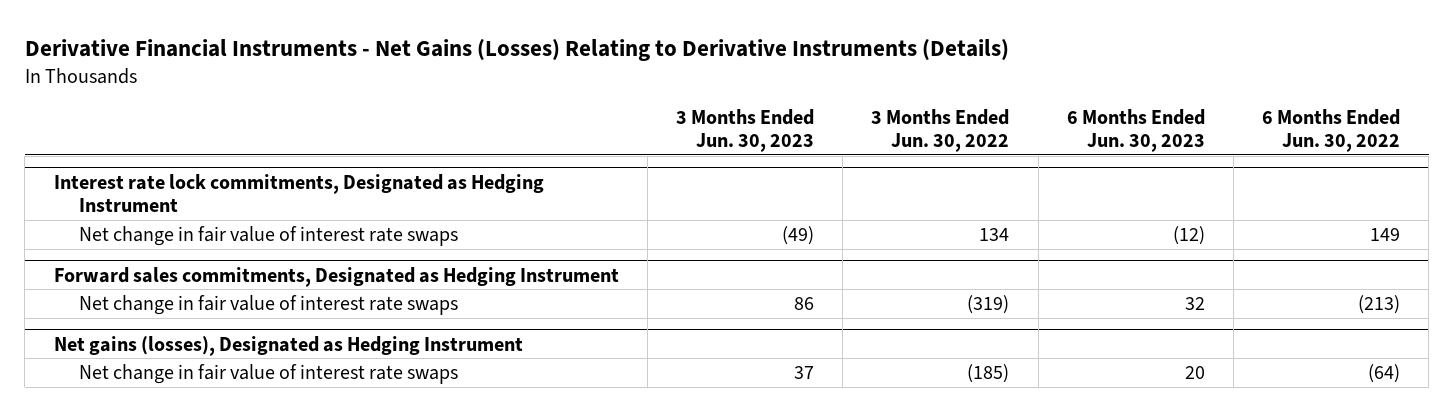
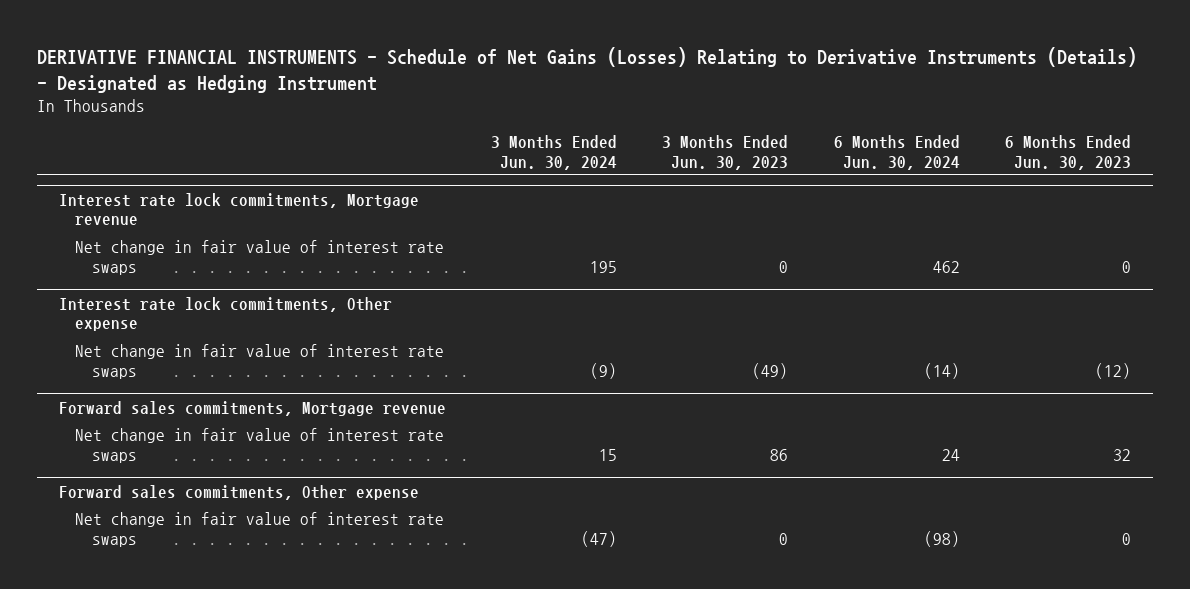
- Derivative Financial Instruments - Net Gains (Losses) Relating to Derivative Instruments (Details)
+ DERIVATIVE FINANCIAL INSTRUMENTS - Schedule of Net Gains (Losses) Relating to Derivative Instruments (Details) - Designated as Hedging Instrument
- | 3 Months Ended Jun. 30, 2023 | 3 Months Ended Jun. 30, 2022 | 6 Months Ended Jun. 30, 2023 | 6 Months Ended Jun. 30, 2022
+ | 3 Months Ended Jun. 30, 2024 | 3 Months Ended Jun. 30, 2023 | 6 Months Ended Jun. 30, 2024 | 6 Months Ended Jun. 30, 2023
- Interest rate lock commitments, Designated as Hedging Instrument
+ Interest rate lock commitments, Mortgage revenue
+ Net change in fair value of interest rate swaps | 195 | 0 | 462 | 0
+ Interest rate lock commitments, Other expense
- Forward sales commitments, Designated as Hedging Instrument
+ Forward sales commitments, Mortgage revenue
- Net gains (losses), Designated as Hedging Instrument
- Net change in fair value of interest rate swaps | 37 | (185) | 20 | (64)
+ Forward sales commitments, Other expense
+ Net change in fair value of interest rate swaps | (47) | 0 | (98) | 0

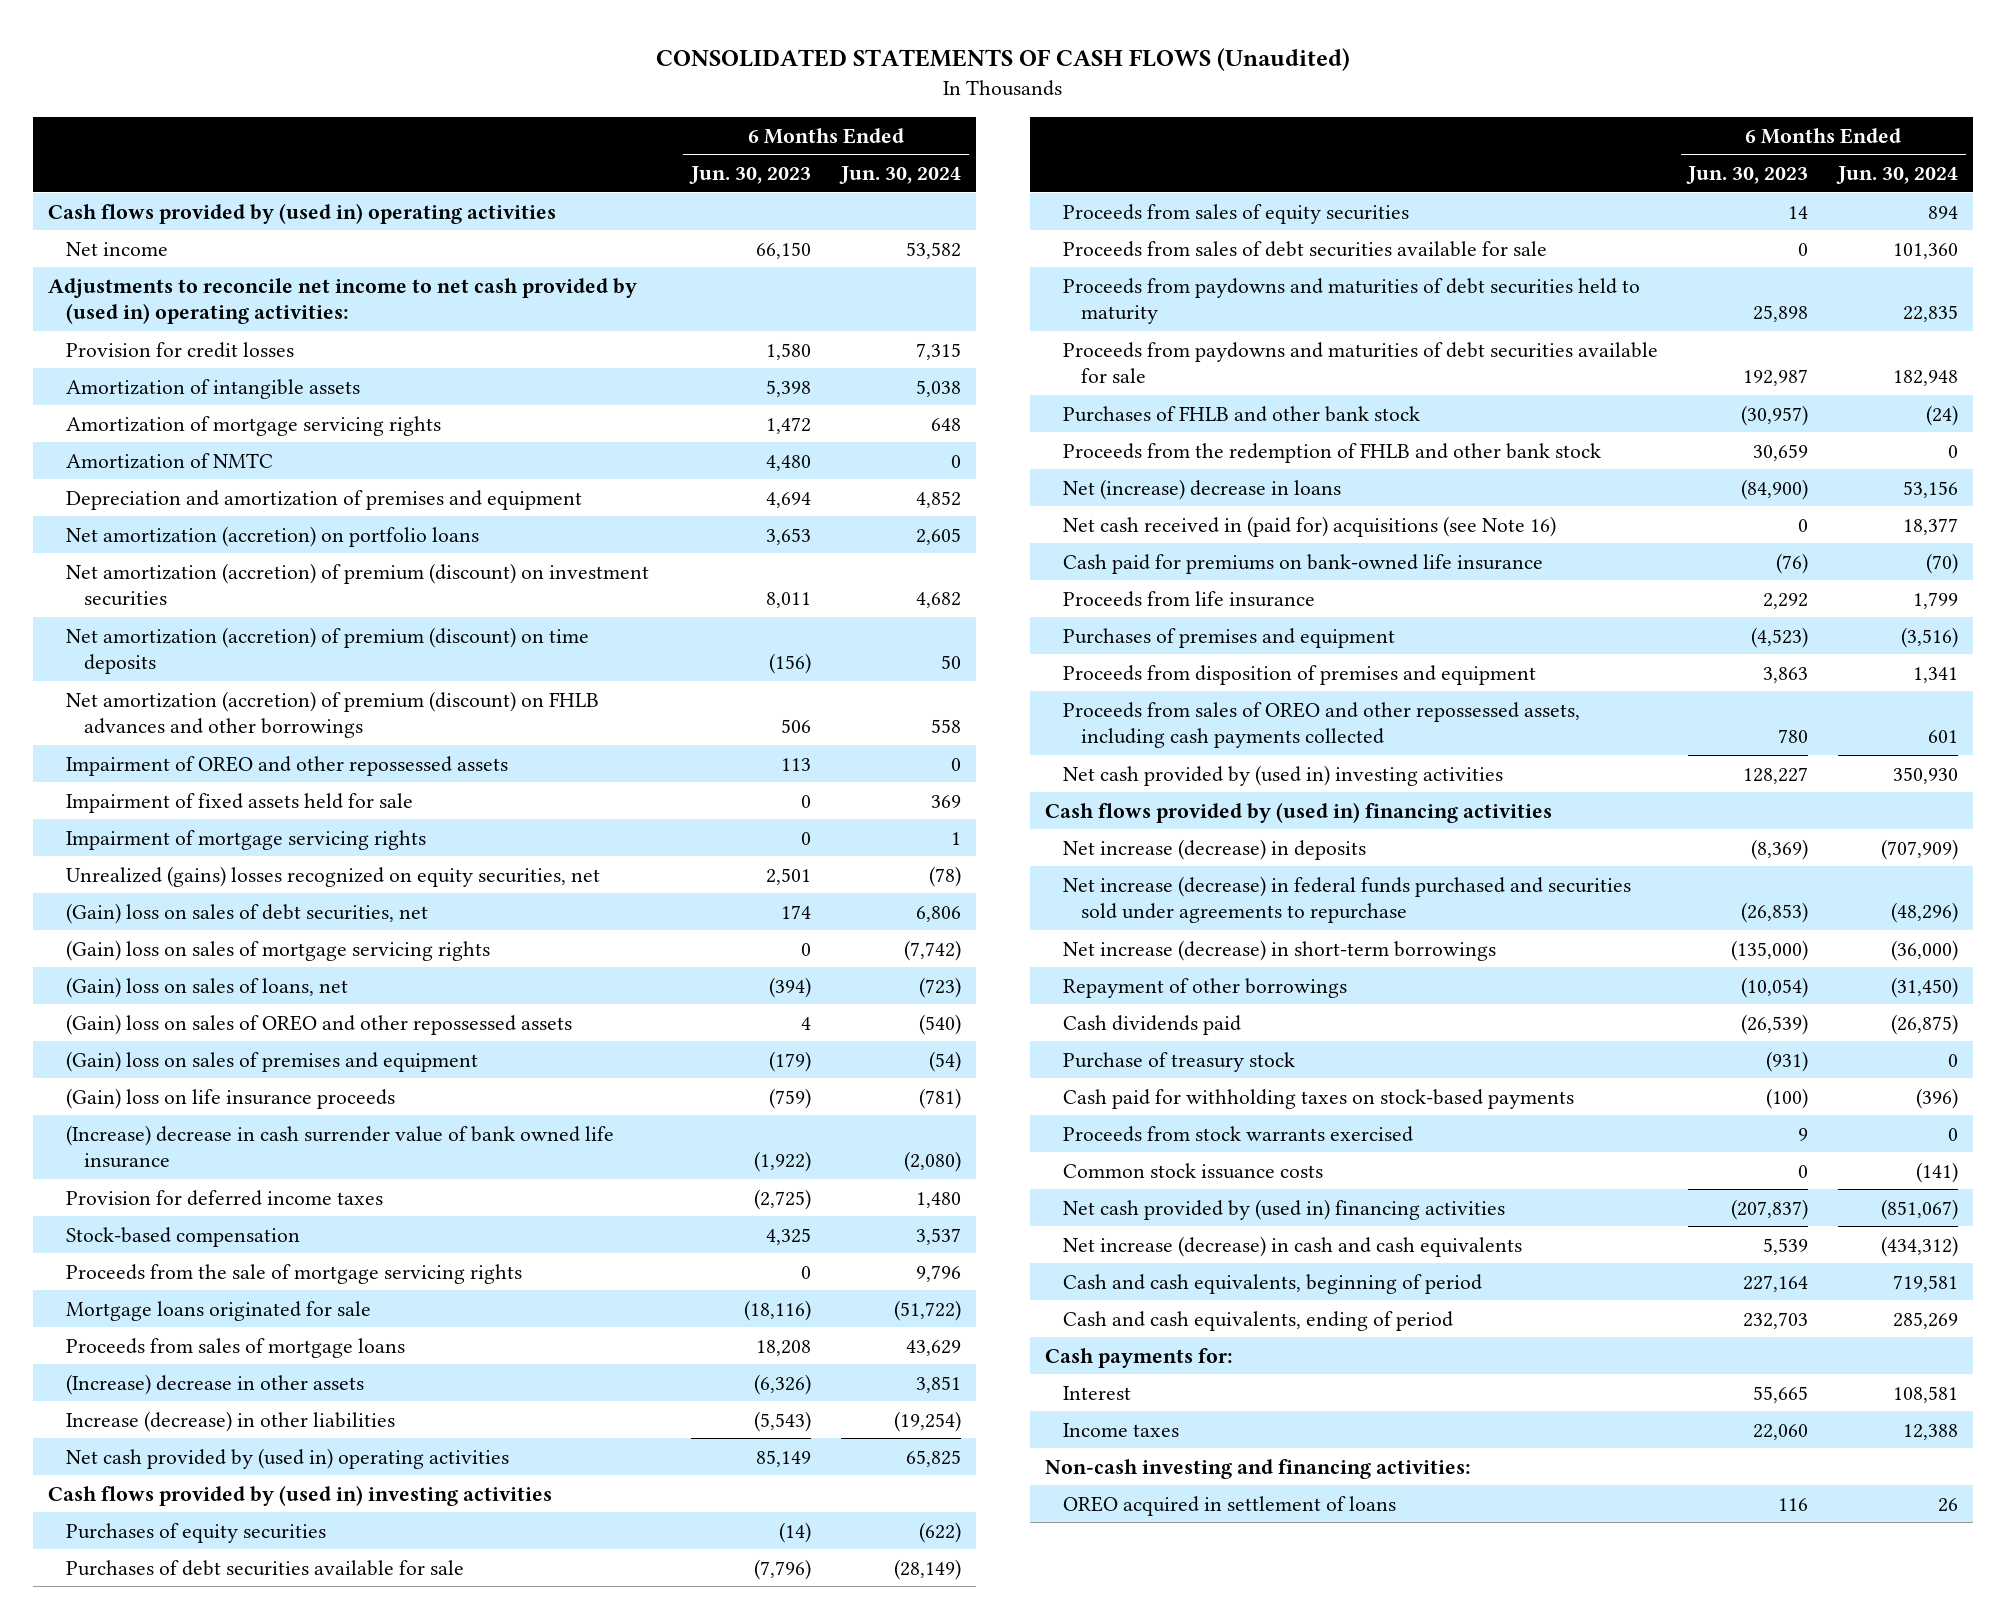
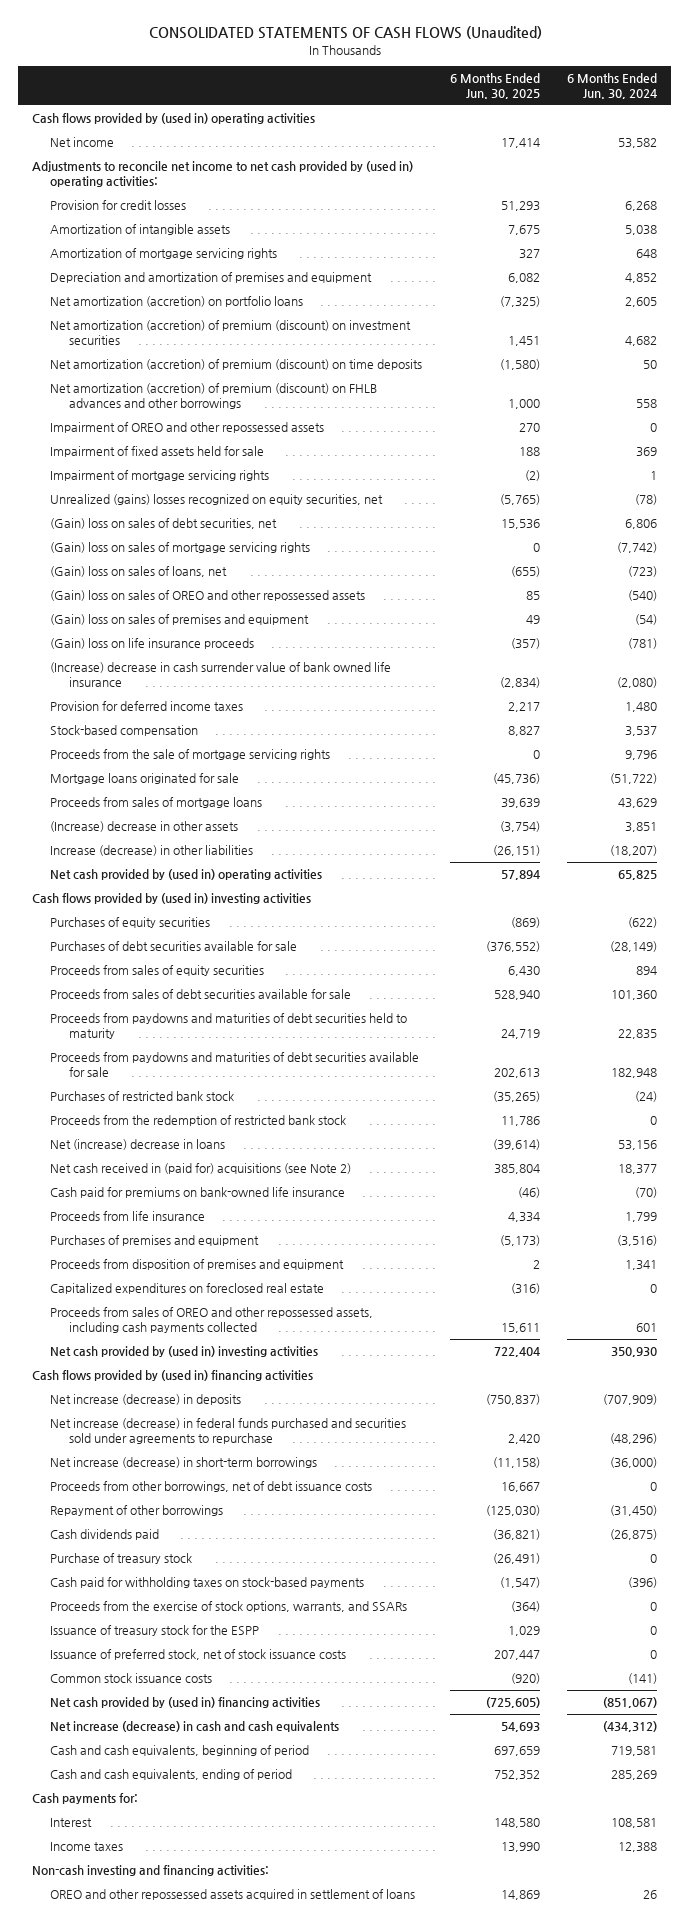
- | 6 Months Ended Jun. 30, 2023 | 6 Months Ended Jun. 30, 2024
+ | 6 Months Ended Jun. 30, 2025 | 6 Months Ended Jun. 30, 2024
- Provision for credit losses | 1,580 | 7,315
+ Provision for credit losses | 51,293 | 6,268
- Amortization of NMTC | 4,480 | 0
- Increase (decrease) in other liabilities | (5,543) | (19,254)
+ Increase (decrease) in other liabilities | (26,151) | (18,207)
- Purchases of FHLB and other bank stock | (30,957) | (24)
- Proceeds from the redemption of FHLB and other bank stock | 30,659 | 0
+ Purchases of restricted bank stock | (35,265) | (24)
+ Proceeds from the redemption of restricted bank stock | 11,786 | 0
- Net cash received in (paid for) acquisitions (see Note 16) | 0 | 18,377
+ Net cash received in (paid for) acquisitions (see Note 2) | 385,804 | 18,377
+ Capitalized expenditures on foreclosed real estate | (316) | 0
+ Proceeds from other borrowings, net of debt issuance costs | 16,667 | 0
- Proceeds from stock warrants exercised | 9 | 0
+ Proceeds from the exercise of stock options, warrants, and SSARs | (364) | 0
+ Issuance of treasury stock for the ESPP | 1,029 | 0
+ Issuance of preferred stock, net of stock issuance costs | 207,447 | 0
- OREO acquired in settlement of loans | 116 | 26
+ OREO and other repossessed assets acquired in settlement of loans | 14,869 | 26

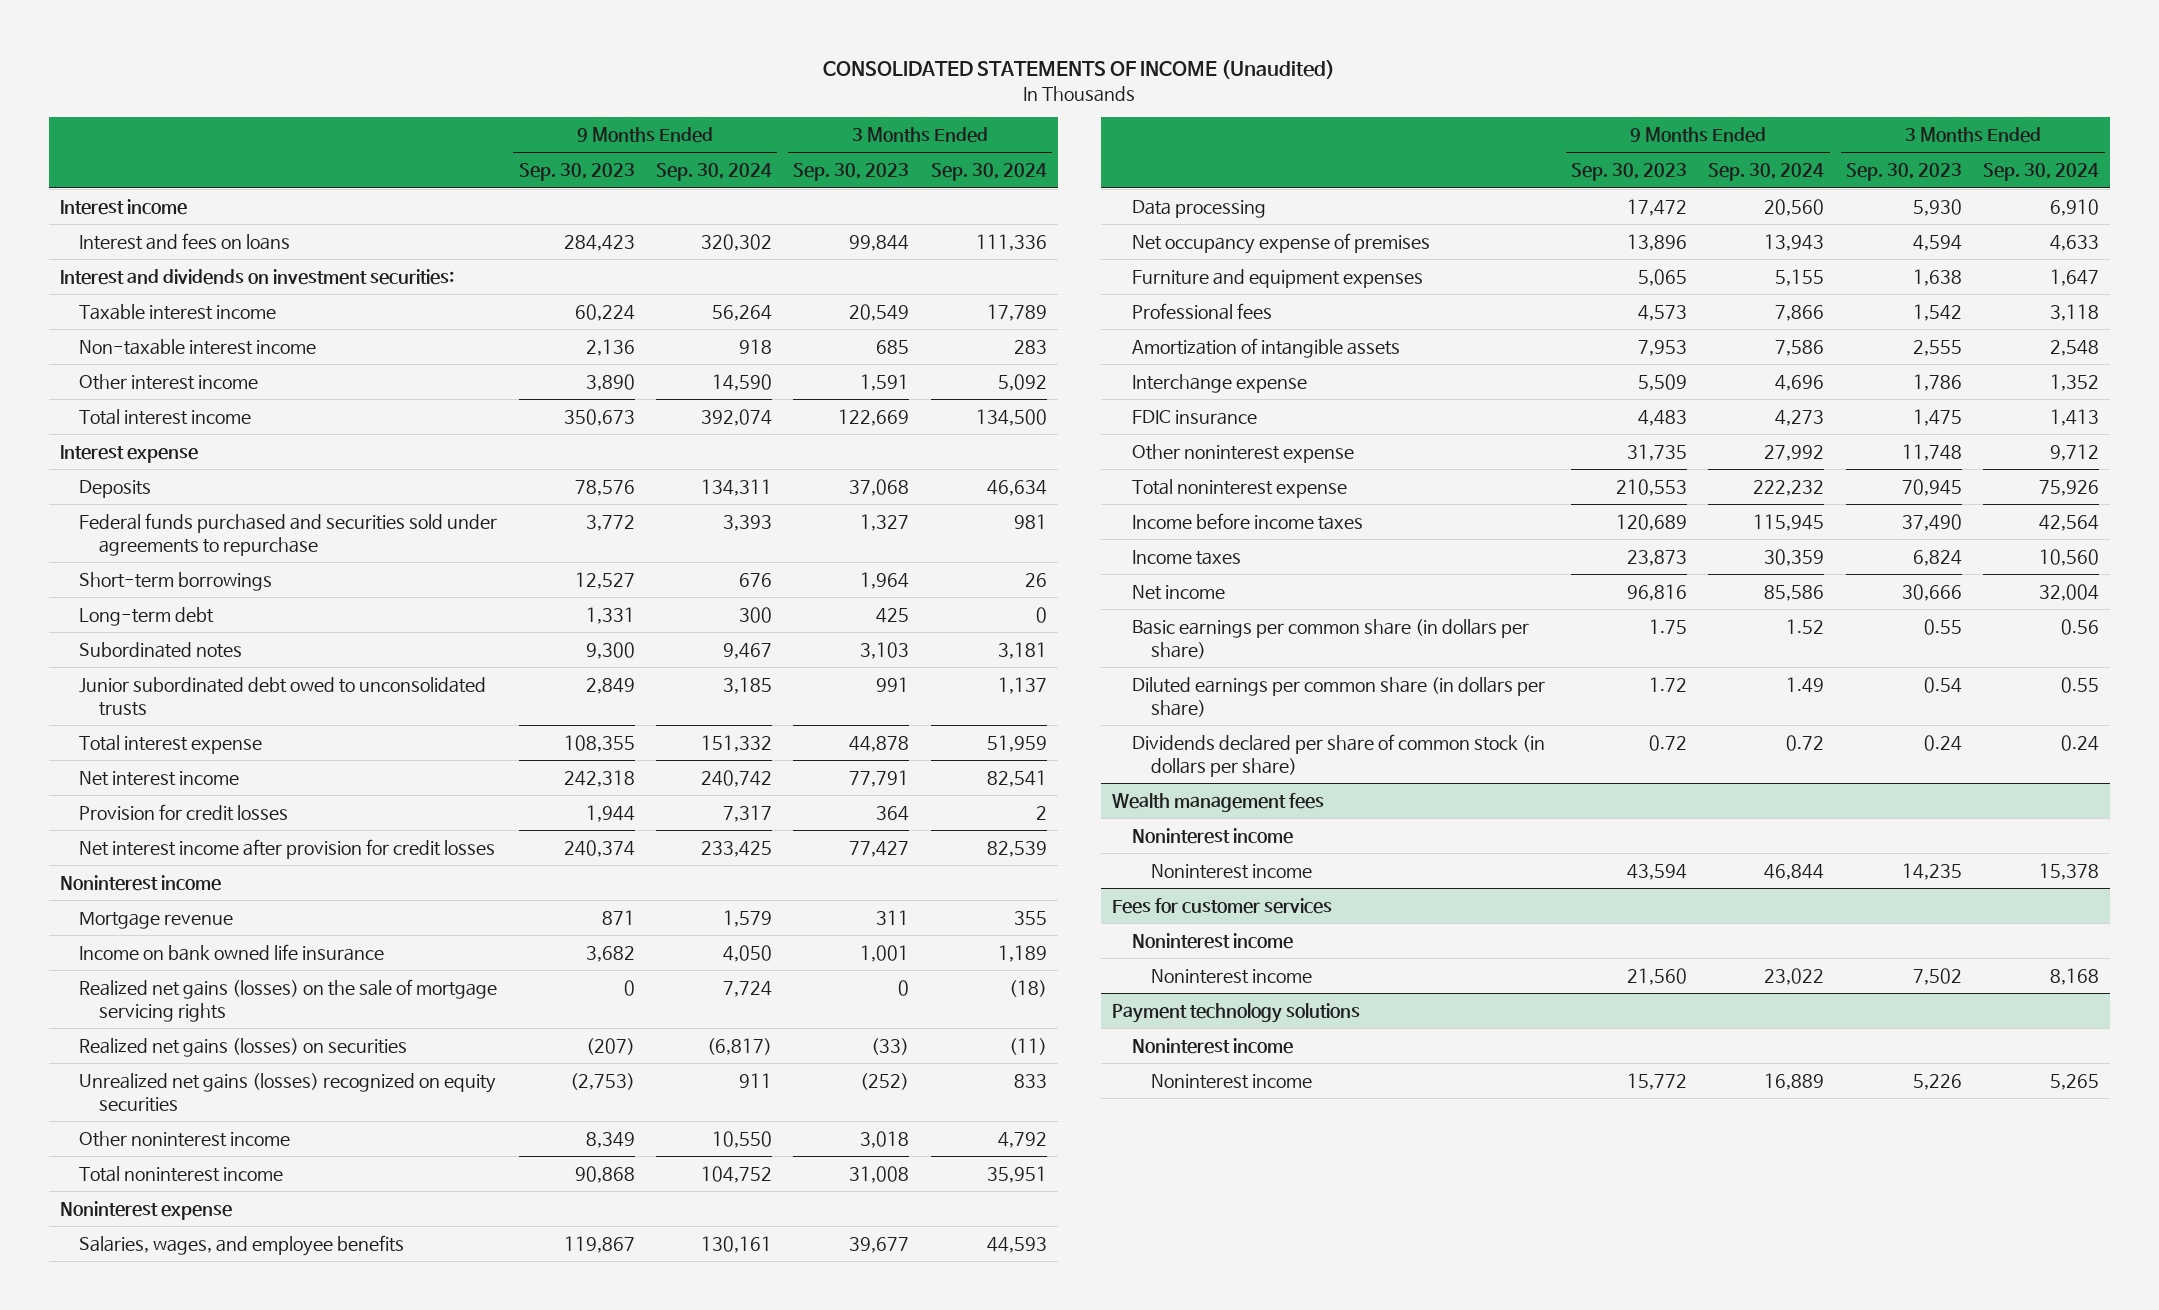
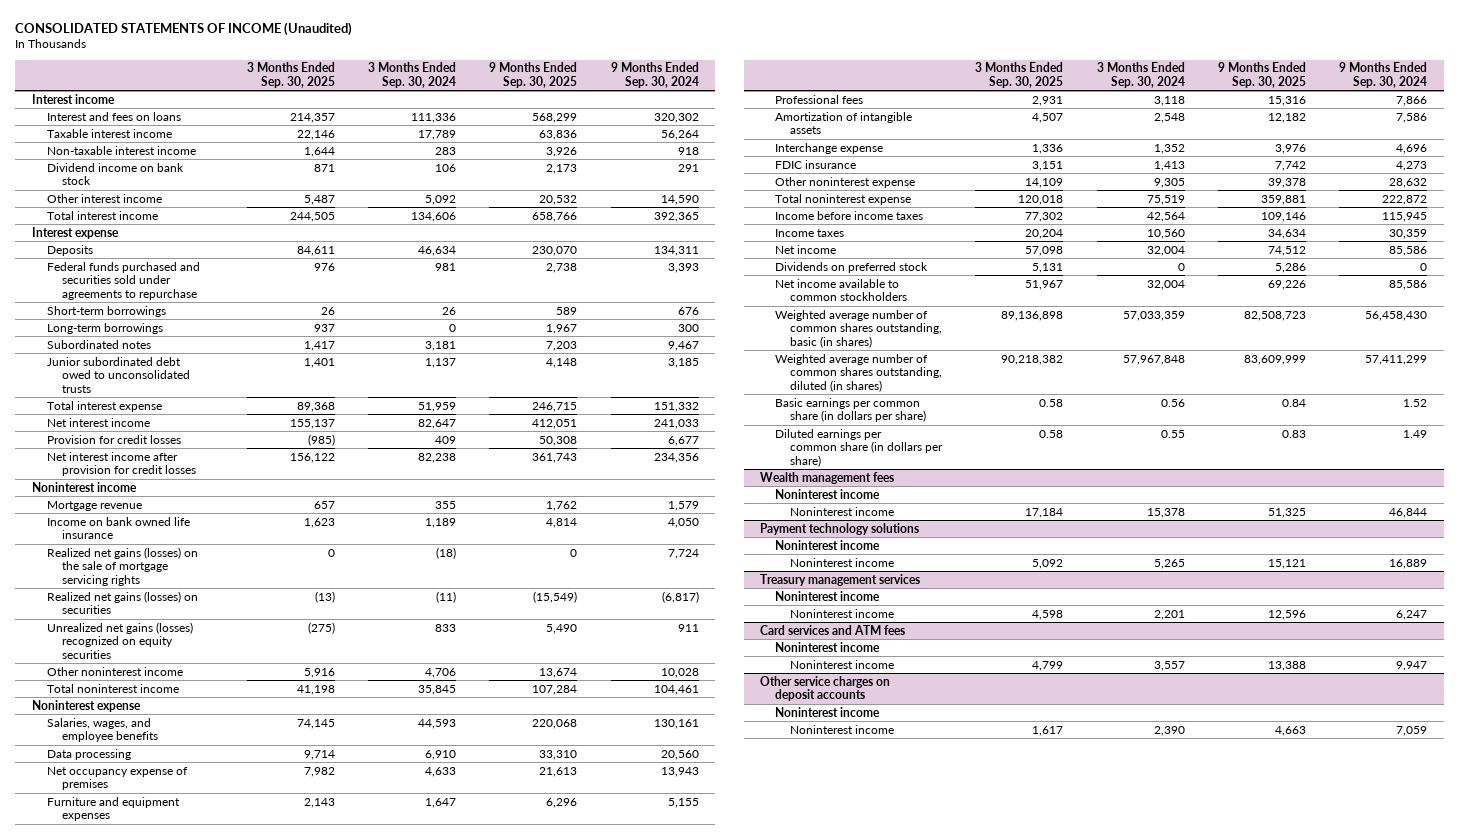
- | 9 Months Ended Sep. 30, 2023 | 9 Months Ended Sep. 30, 2024 | 3 Months Ended Sep. 30, 2023 | 3 Months Ended Sep. 30, 2024
+ | 3 Months Ended Sep. 30, 2025 | 3 Months Ended Sep. 30, 2024 | 9 Months Ended Sep. 30, 2025 | 9 Months Ended Sep. 30, 2024
- Interest and dividends on investment securities:
+ Dividend income on bank stock | 871 | 106 | 2,173 | 291
- Total interest income | 350,673 | 392,074 | 122,669 | 134,500
+ Total interest income | 244,505 | 134,606 | 658,766 | 392,365
- Long-term debt | 1,331 | 300 | 425 | 0
+ Long-term borrowings | 937 | 0 | 1,967 | 300
- Net interest income | 242,318 | 240,742 | 77,791 | 82,541
- Provision for credit losses | 1,944 | 7,317 | 364 | 2
- Net interest income after provision for credit losses | 240,374 | 233,425 | 77,427 | 82,539
+ Net interest income | 155,137 | 82,647 | 412,051 | 241,033
+ Provision for credit losses | (985) | 409 | 50,308 | 6,677
+ Net interest income after provision for credit losses | 156,122 | 82,238 | 361,743 | 234,356
- Other noninterest income | 8,349 | 10,550 | 3,018 | 4,792
- Total noninterest income | 90,868 | 104,752 | 31,008 | 35,951
+ Other noninterest income | 5,916 | 4,706 | 13,674 | 10,028
+ Total noninterest income | 41,198 | 35,845 | 107,284 | 104,461
- Other noninterest expense | 31,735 | 27,992 | 11,748 | 9,712
- Total noninterest expense | 210,553 | 222,232 | 70,945 | 75,926
+ Other noninterest expense | 14,109 | 9,305 | 39,378 | 28,632
+ Total noninterest expense | 120,018 | 75,519 | 359,881 | 222,872
+ Dividends on preferred stock | 5,131 | 0 | 5,286 | 0
+ Net income available to common stockholders | 51,967 | 32,004 | 69,226 | 85,586
+ Weighted average number of common shares outstanding, basic (in shares) | 89,136,898 | 57,033,359 | 82,508,723 | 56,458,430
+ Weighted average number of common shares outstanding, diluted (in shares) | 90,218,382 | 57,967,848 | 83,609,999 | 57,411,299
- Dividends declared per share of common stock (in dollars per share) | 0.72 | 0.72 | 0.24 | 0.24
- Fees for customer services
- Noninterest income
- Noninterest income | 21,560 | 23,022 | 7,502 | 8,168
+ Treasury management services
+ Noninterest income
+ Noninterest income | 4,598 | 2,201 | 12,596 | 6,247
+ Card services and ATM fees
+ Noninterest income
+ Noninterest income | 4,799 | 3,557 | 13,388 | 9,947
+ Other service charges on deposit accounts
+ Noninterest income
+ Noninterest income | 1,617 | 2,390 | 4,663 | 7,059

